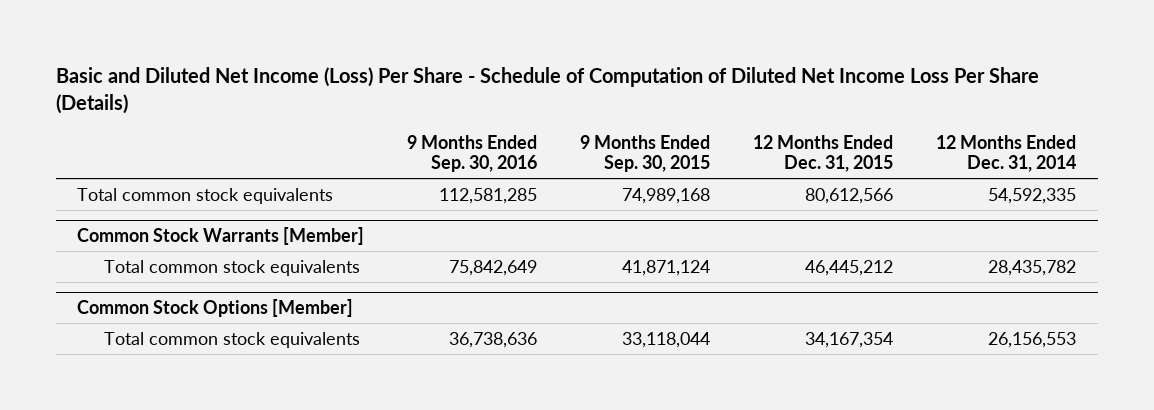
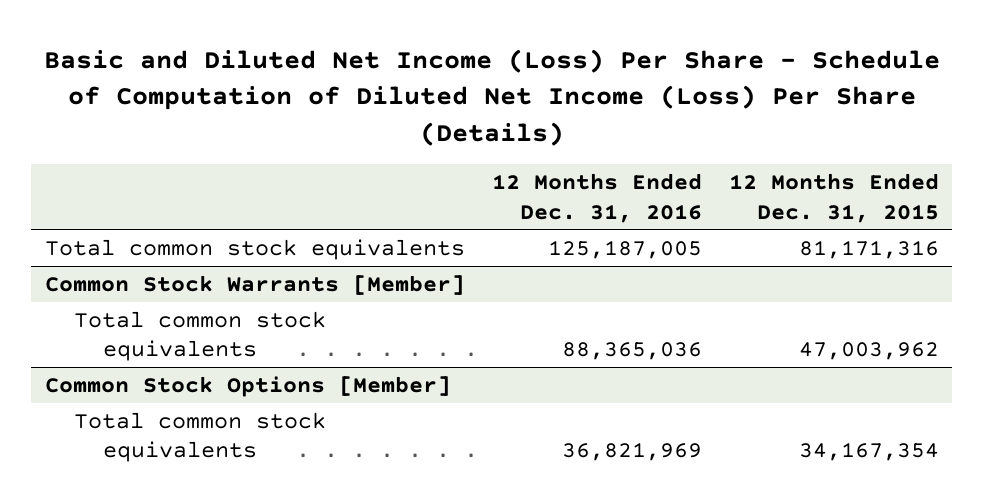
- Basic and Diluted Net Income (Loss) Per Share - Schedule of Computation of Diluted Net Income Loss Per Share (Details)
+ Basic and Diluted Net Income (Loss) Per Share - Schedule of Computation of Diluted Net Income (Loss) Per Share (Details)
- | 9 Months Ended Sep. 30, 2016 | 9 Months Ended Sep. 30, 2015 | 12 Months Ended Dec. 31, 2015 | 12 Months Ended Dec. 31, 2014
+ | 12 Months Ended Dec. 31, 2016 | 12 Months Ended Dec. 31, 2015
- Total common stock equivalents | 112,581,285 | 74,989,168 | 80,612,566 | 54,592,335
+ Total common stock equivalents | 125,187,005 | 81,171,316
@ Common Stock Warrants [Member]
- Total common stock equivalents | 75,842,649 | 41,871,124 | 46,445,212 | 28,435,782
+ Total common stock equivalents | 88,365,036 | 47,003,962

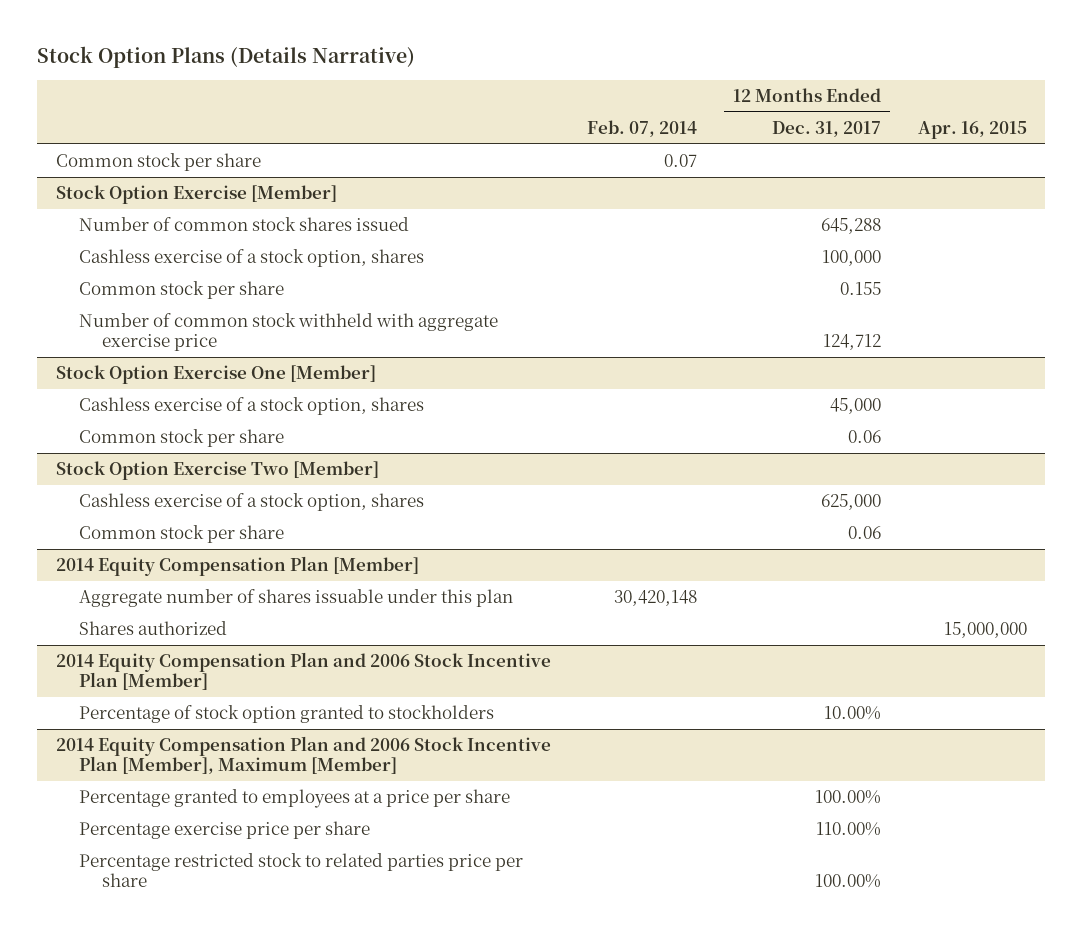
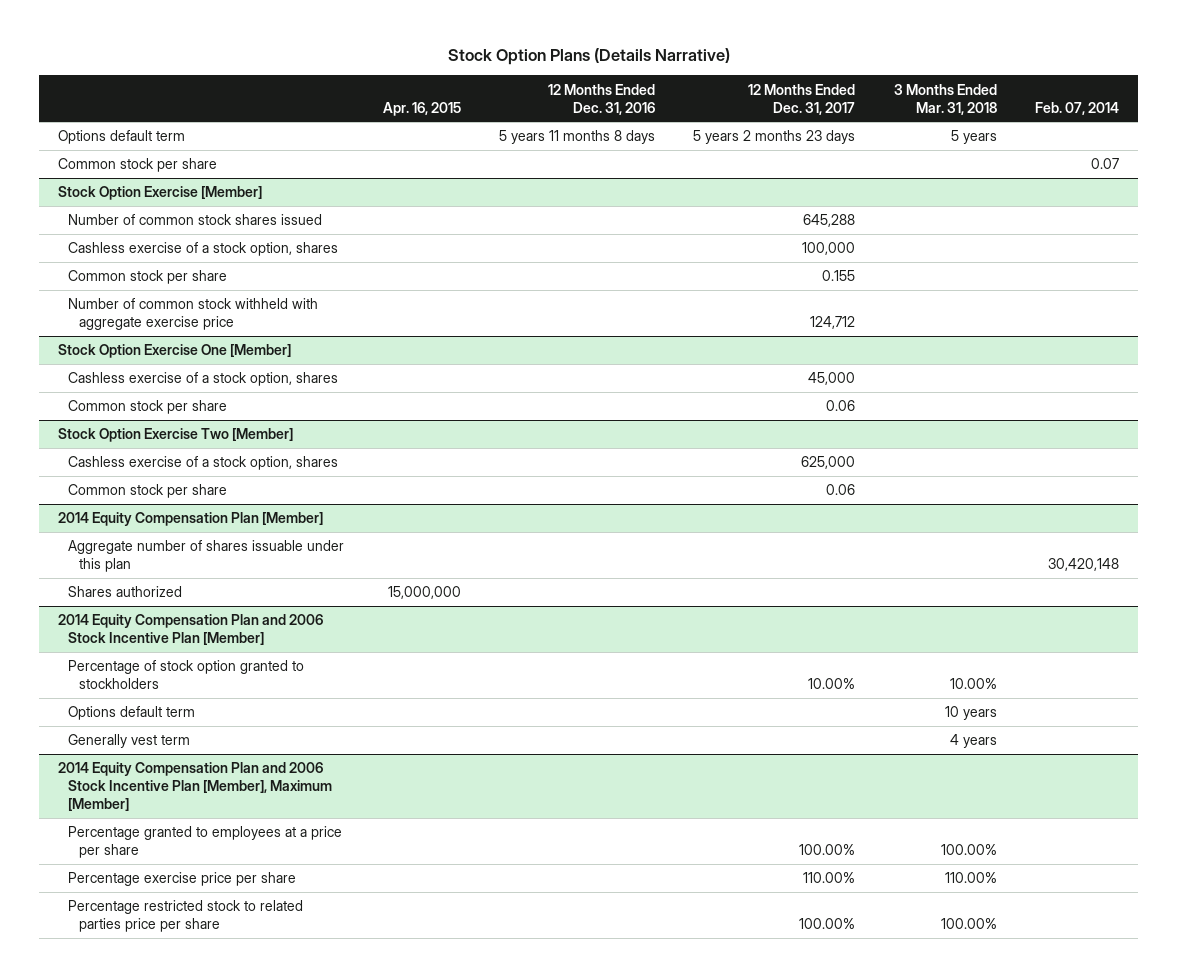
- | Feb. 07, 2014 | 12 Months Ended Dec. 31, 2017 | Apr. 16, 2015
+ | Apr. 16, 2015 | 12 Months Ended Dec. 31, 2016 | 12 Months Ended Dec. 31, 2017 | 3 Months Ended Mar. 31, 2018 | Feb. 07, 2014
+ Options default term | | 5 years 11 months 8 days | 5 years 2 months 23 days | 5 years |
@ 2014 Equity Compensation Plan and 2006 Stock Incentive Plan [Member]
+ Options default term | | | | 10 years |
+ Generally vest term | | | | 4 years |

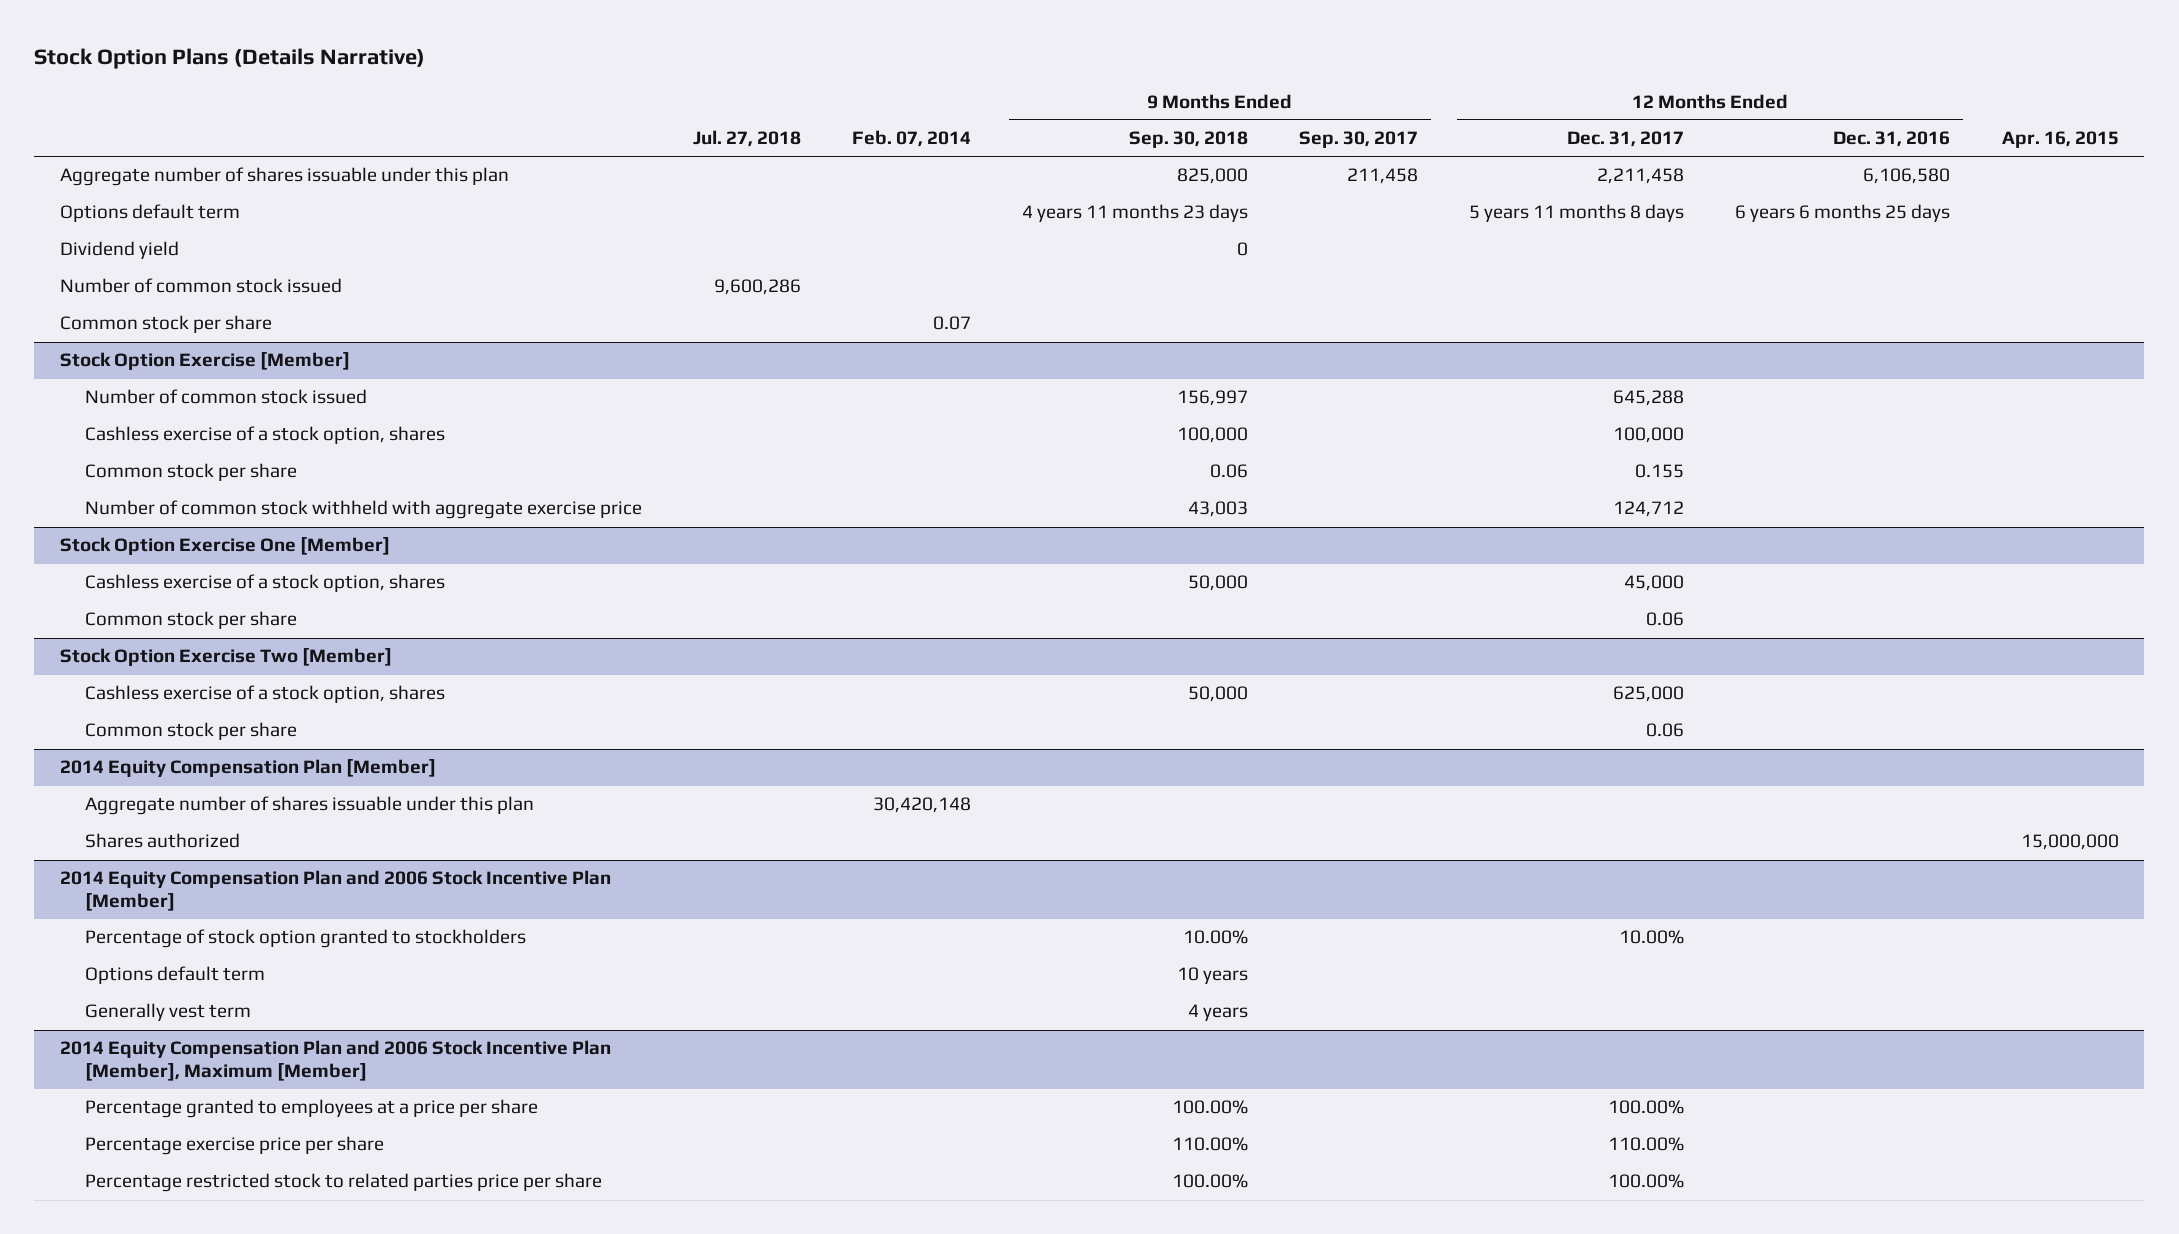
- | Apr. 16, 2015 | 12 Months Ended Dec. 31, 2016 | 12 Months Ended Dec. 31, 2017 | 3 Months Ended Mar. 31, 2018 | Feb. 07, 2014
+ | Jul. 27, 2018 | Feb. 07, 2014 | 9 Months Ended Sep. 30, 2018 | 9 Months Ended Sep. 30, 2017 | 12 Months Ended Dec. 31, 2017 | 12 Months Ended Dec. 31, 2016 | Apr. 16, 2015
- Options default term | | 5 years 11 months 8 days | 5 years 2 months 23 days | 5 years |
+ Aggregate number of shares issuable under this plan | | | 825,000 | 211,458 | 2,211,458 | 6,106,580 |
+ Options default term | | | 4 years 11 months 23 days | | 5 years 11 months 8 days | 6 years 6 months 25 days |
+ Dividend yield | | | 0 | | | |
+ Number of common stock issued | 9,600,286 | | | | | |
@ Stock Option Exercise [Member]
- Number of common stock shares issued | | | 645,288 | |
+ Number of common stock issued | | | 156,997 | | 645,288 | |

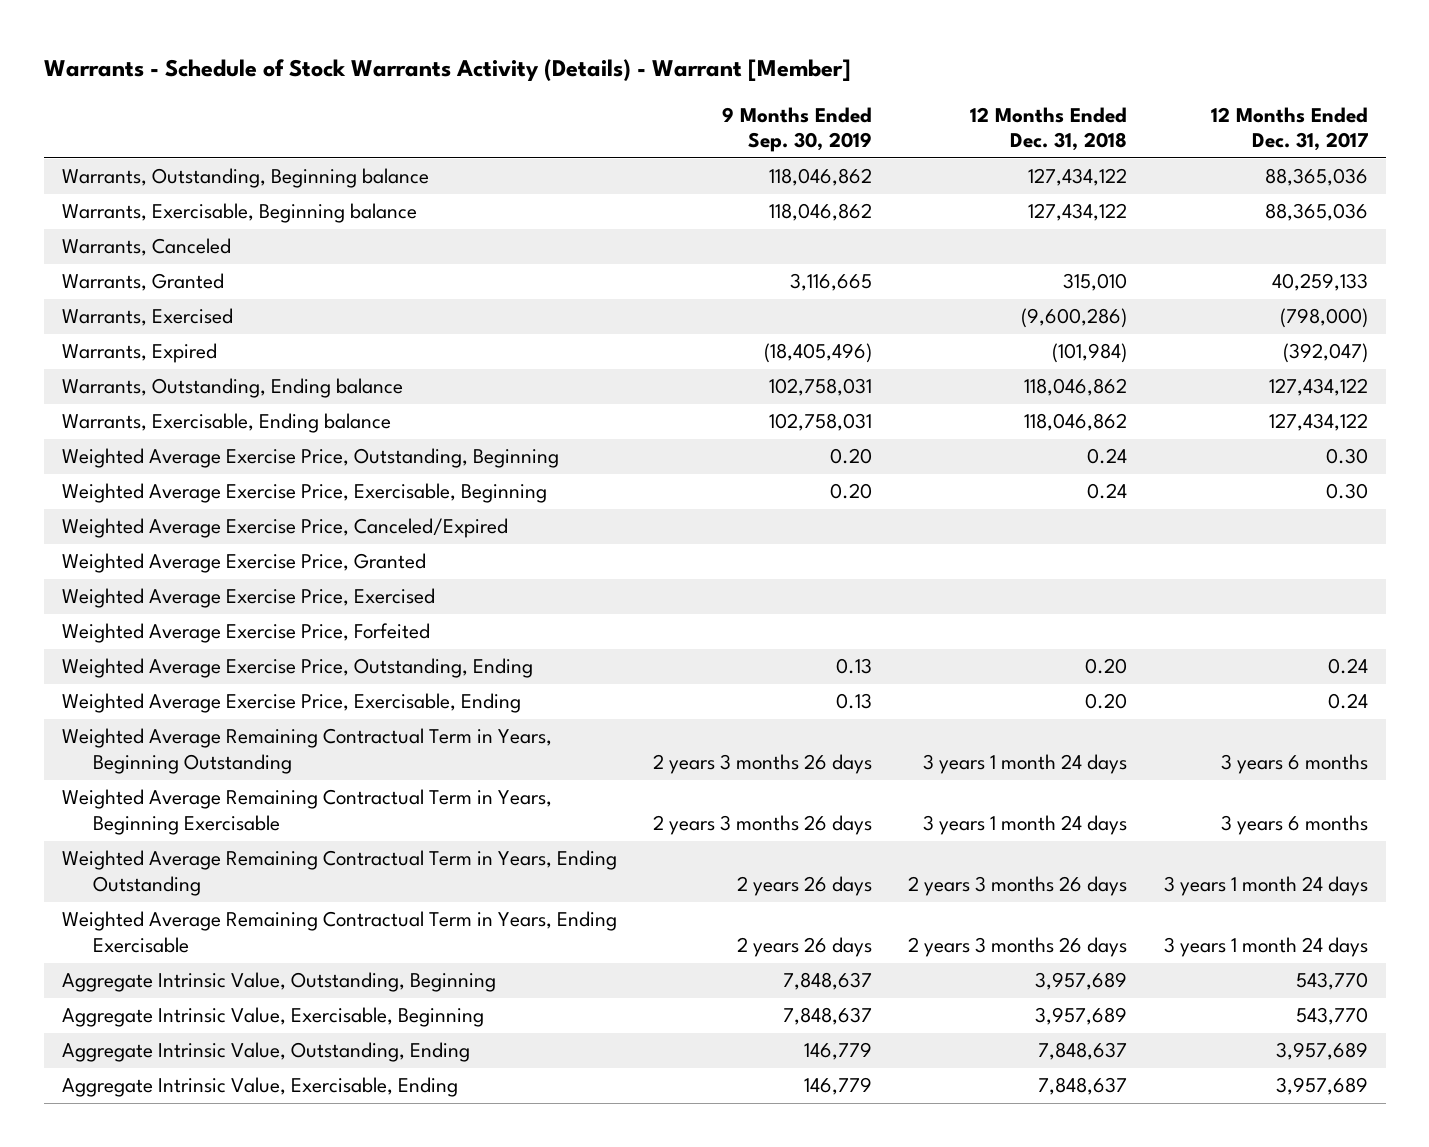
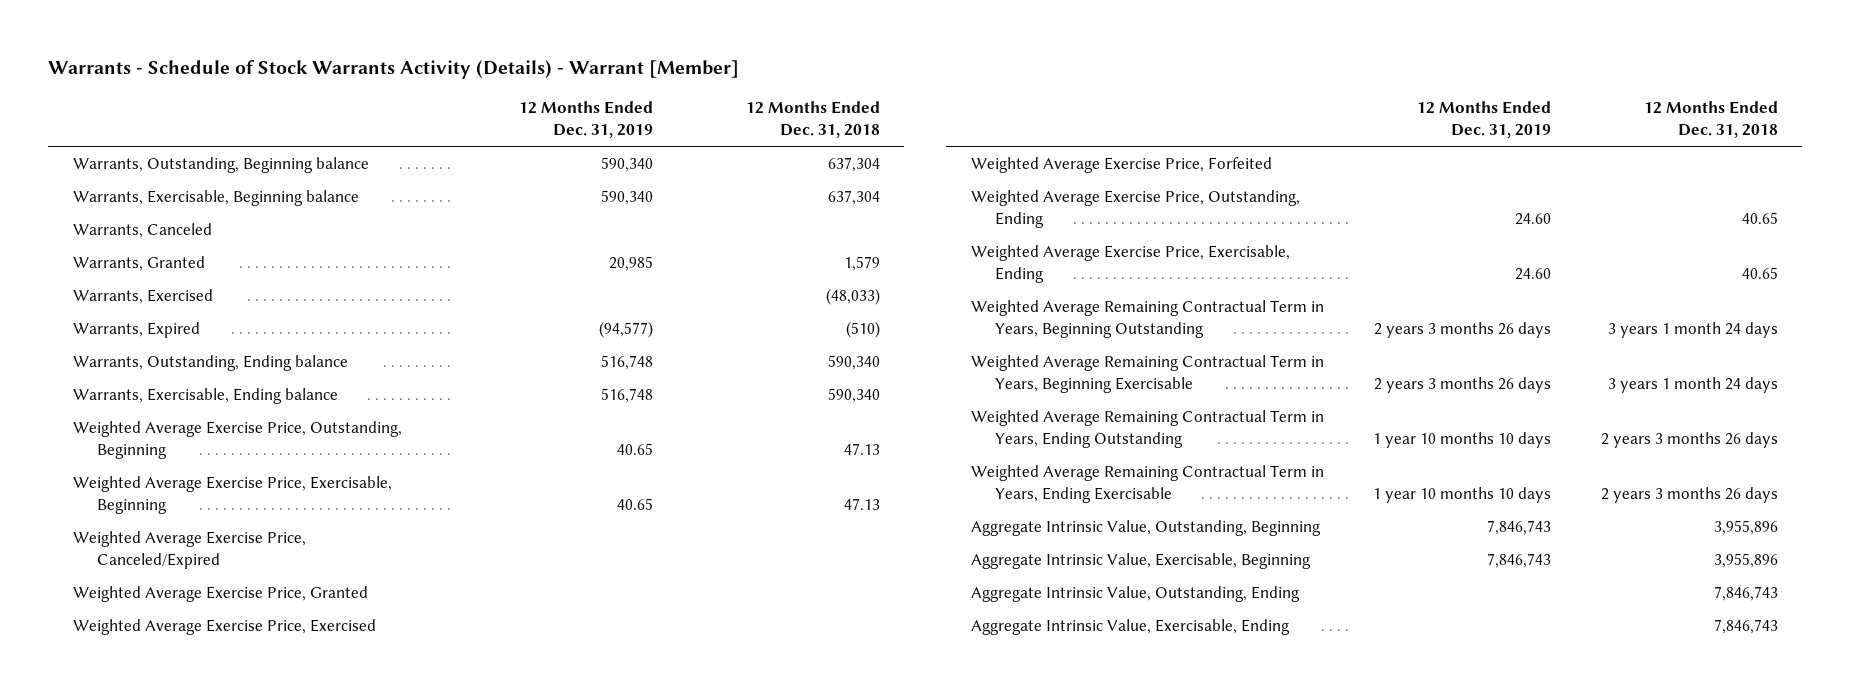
- | 9 Months Ended Sep. 30, 2019 | 12 Months Ended Dec. 31, 2018 | 12 Months Ended Dec. 31, 2017
+ | 12 Months Ended Dec. 31, 2019 | 12 Months Ended Dec. 31, 2018
- Warrants, Outstanding, Beginning balance | 118,046,862 | 127,434,122 | 88,365,036
- Warrants, Exercisable, Beginning balance | 118,046,862 | 127,434,122 | 88,365,036
+ Warrants, Outstanding, Beginning balance | 590,340 | 637,304
+ Warrants, Exercisable, Beginning balance | 590,340 | 637,304
- Warrants, Granted | 3,116,665 | 315,010 | 40,259,133
- Warrants, Exercised | | (9,600,286) | (798,000)
- Warrants, Expired | (18,405,496) | (101,984) | (392,047)
- Warrants, Outstanding, Ending balance | 102,758,031 | 118,046,862 | 127,434,122
- Warrants, Exercisable, Ending balance | 102,758,031 | 118,046,862 | 127,434,122
- Weighted Average Exercise Price, Outstanding, Beginning | 0.20 | 0.24 | 0.30
- Weighted Average Exercise Price, Exercisable, Beginning | 0.20 | 0.24 | 0.30
+ Warrants, Granted | 20,985 | 1,579
+ Warrants, Exercised | | (48,033)
+ Warrants, Expired | (94,577) | (510)
+ Warrants, Outstanding, Ending balance | 516,748 | 590,340
+ Warrants, Exercisable, Ending balance | 516,748 | 590,340
+ Weighted Average Exercise Price, Outstanding, Beginning | 40.65 | 47.13
+ Weighted Average Exercise Price, Exercisable, Beginning | 40.65 | 47.13
- Weighted Average Exercise Price, Outstanding, Ending | 0.13 | 0.20 | 0.24
- Weighted Average Exercise Price, Exercisable, Ending | 0.13 | 0.20 | 0.24
+ Weighted Average Exercise Price, Outstanding, Ending | 24.60 | 40.65
+ Weighted Average Exercise Price, Exercisable, Ending | 24.60 | 40.65
- Aggregate Intrinsic Value, Outstanding, Beginning | 7,848,637 | 3,957,689 | 543,770
- Aggregate Intrinsic Value, Exercisable, Beginning | 7,848,637 | 3,957,689 | 543,770
- Aggregate Intrinsic Value, Outstanding, Ending | 146,779 | 7,848,637 | 3,957,689
- Aggregate Intrinsic Value, Exercisable, Ending | 146,779 | 7,848,637 | 3,957,689
+ Aggregate Intrinsic Value, Outstanding, Beginning | 7,846,743 | 3,955,896
+ Aggregate Intrinsic Value, Exercisable, Beginning | 7,846,743 | 3,955,896
+ Aggregate Intrinsic Value, Outstanding, Ending | | 7,846,743
+ Aggregate Intrinsic Value, Exercisable, Ending | | 7,846,743

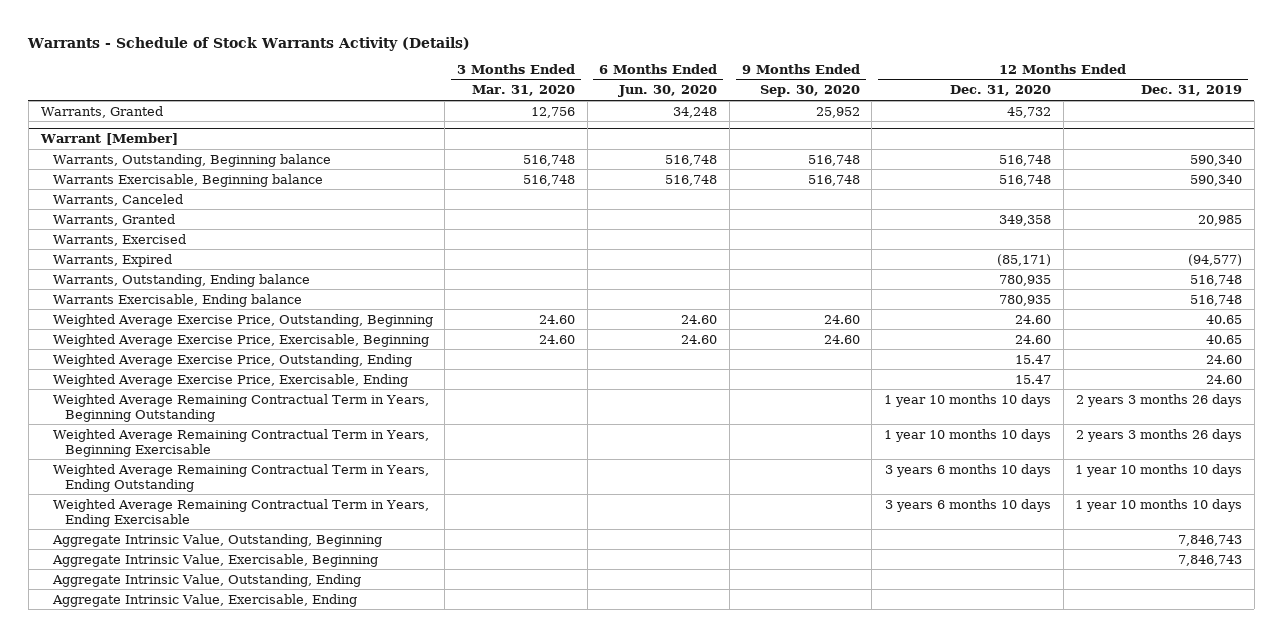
- Warrants - Schedule of Stock Warrants Activity (Details) - Warrant [Member]
+ Warrants - Schedule of Stock Warrants Activity (Details)
- | 12 Months Ended Dec. 31, 2019 | 12 Months Ended Dec. 31, 2018
+ | 3 Months Ended Mar. 31, 2020 | 6 Months Ended Jun. 30, 2020 | 9 Months Ended Sep. 30, 2020 | 12 Months Ended Dec. 31, 2020 | 12 Months Ended Dec. 31, 2019
+ Warrants, Granted | 12,756 | 34,248 | 25,952 | 45,732 |
+ Warrant [Member]
- Warrants, Exercisable, Beginning balance | 590,340 | 637,304
+ Warrants Exercisable, Beginning balance | 516,748 | 516,748 | 516,748 | 516,748 | 590,340
- Warrants, Exercisable, Ending balance | 516,748 | 590,340
+ Warrants Exercisable, Ending balance | | | | 780,935 | 516,748
- Weighted Average Exercise Price, Canceled/Expired
- Weighted Average Exercise Price, Granted
- Weighted Average Exercise Price, Exercised
- Weighted Average Exercise Price, Forfeited

